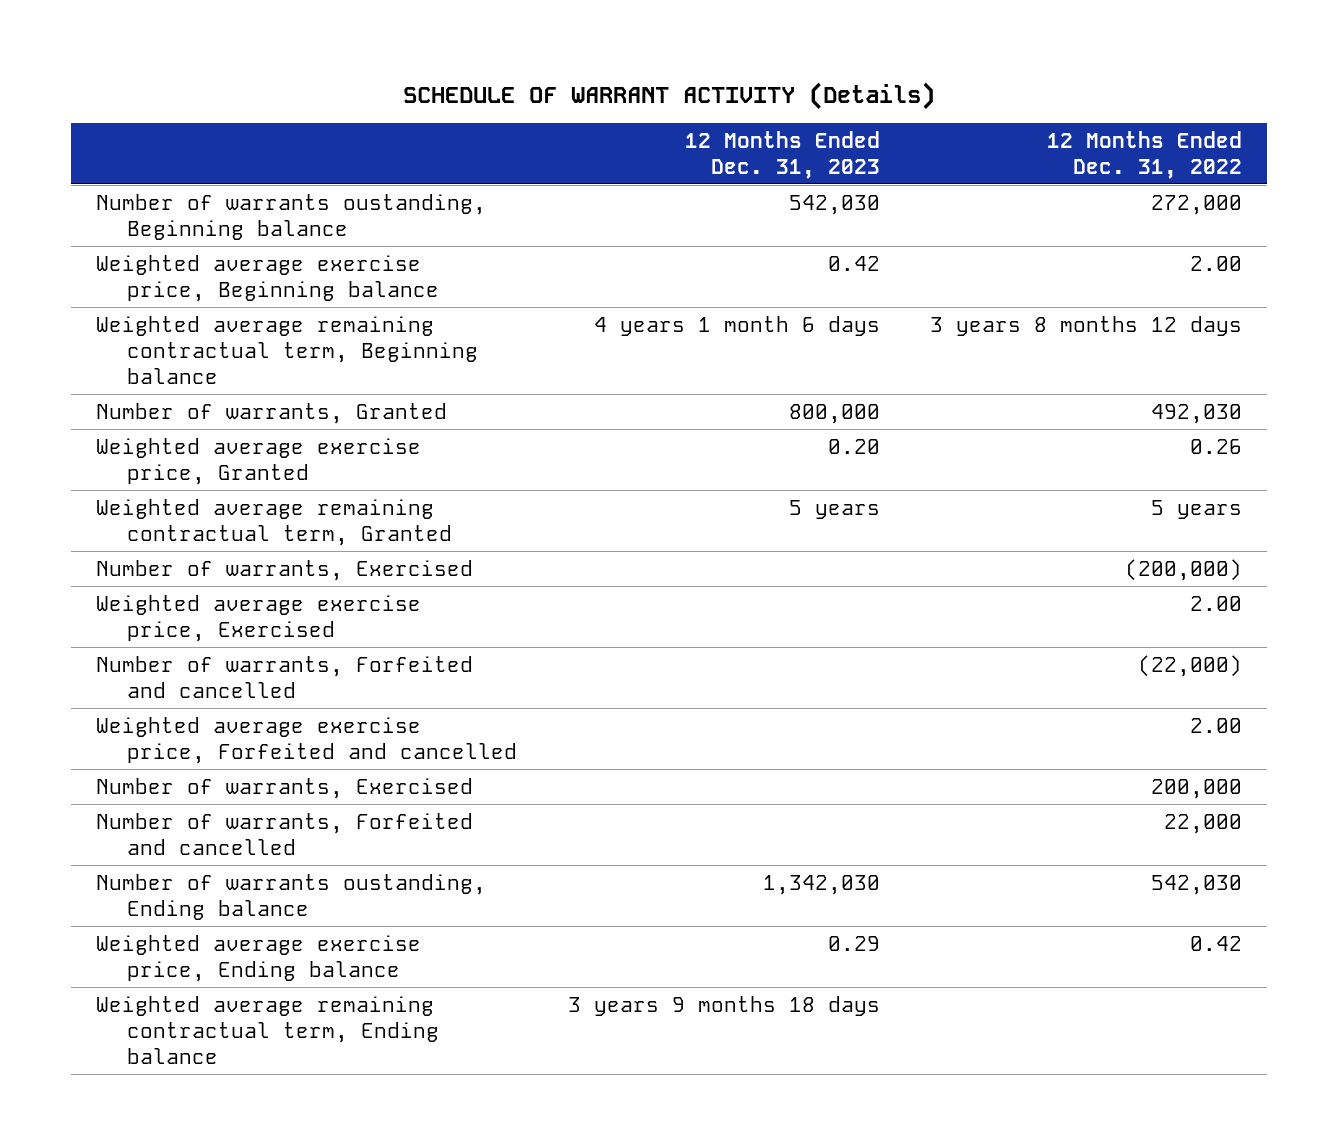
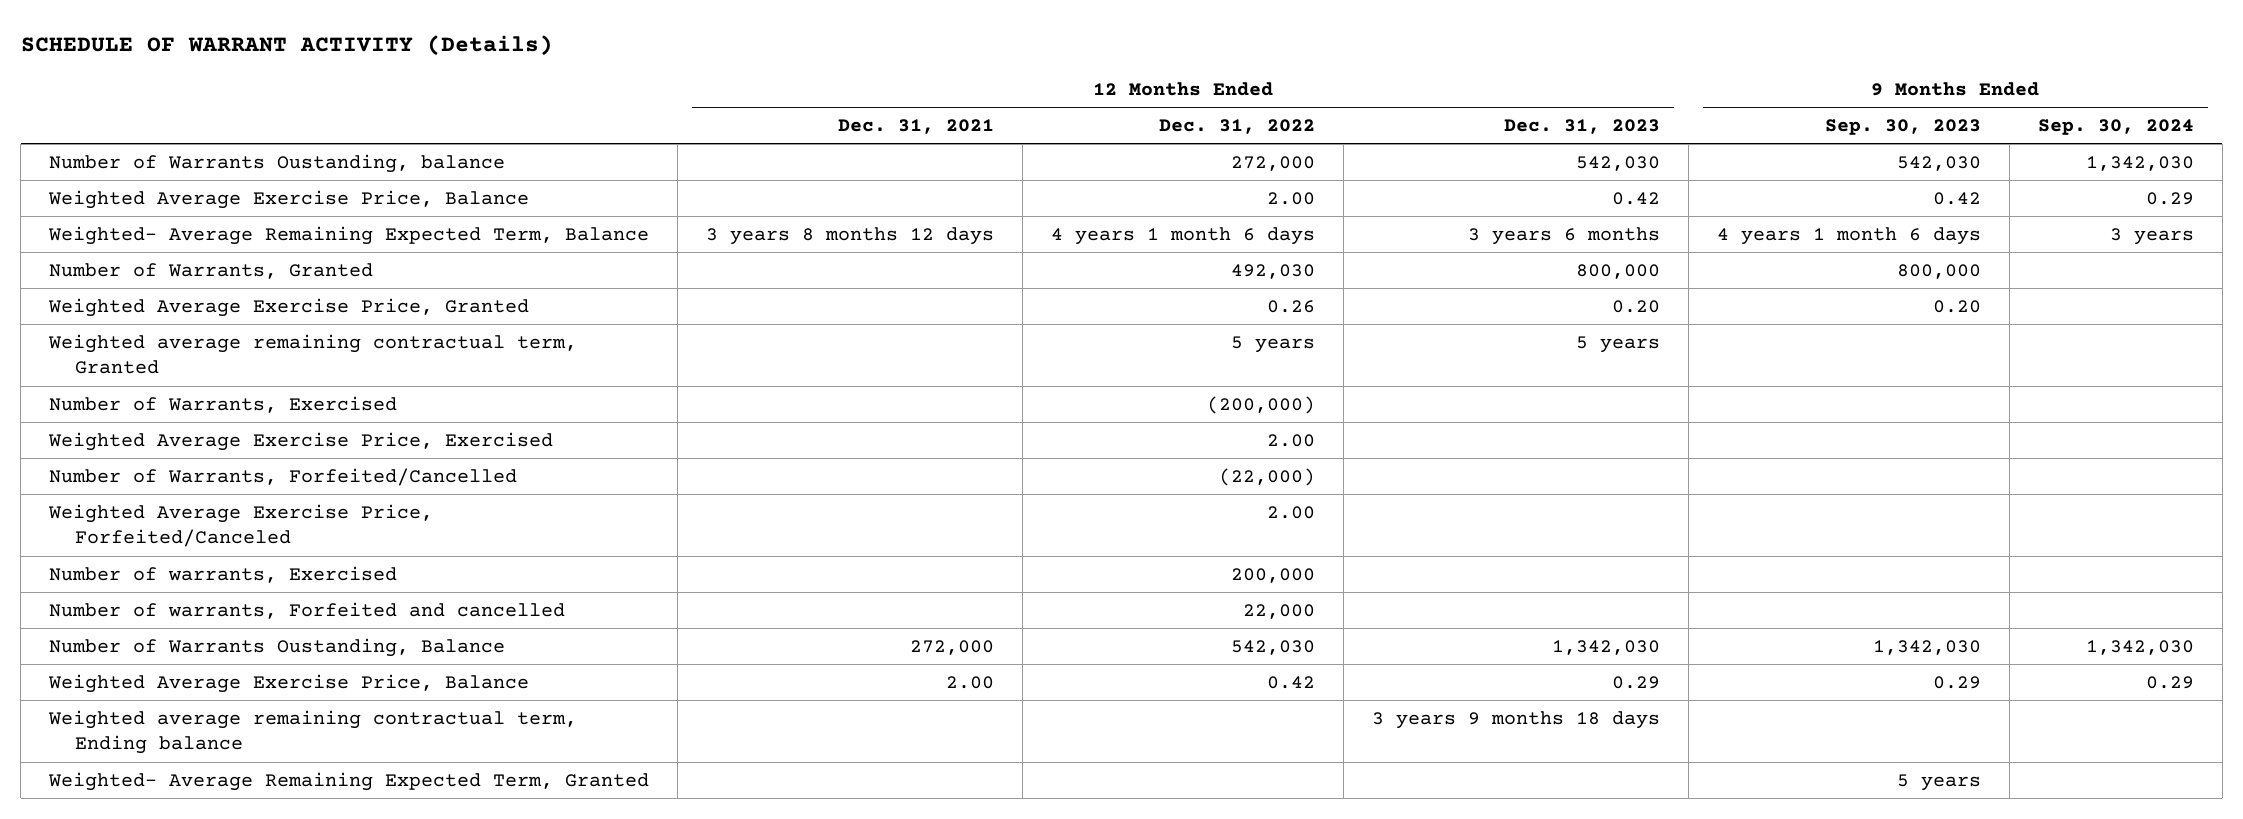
- | 12 Months Ended Dec. 31, 2023 | 12 Months Ended Dec. 31, 2022
+ | 12 Months Ended Dec. 31, 2021 | 12 Months Ended Dec. 31, 2022 | 12 Months Ended Dec. 31, 2023 | 9 Months Ended Sep. 30, 2023 | 9 Months Ended Sep. 30, 2024
- Number of warrants oustanding, Beginning balance | 542,030 | 272,000
- Weighted average exercise price, Beginning balance | 0.42 | 2.00
- Weighted average remaining contractual term, Beginning balance | 4 years 1 month 6 days | 3 years 8 months 12 days
- Number of warrants, Granted | 800,000 | 492,030
- Weighted average exercise price, Granted | 0.20 | 0.26
+ Number of Warrants Oustanding, balance | | 272,000 | 542,030 | 542,030 | 1,342,030
+ Weighted Average Exercise Price, Balance | | 2.00 | 0.42 | 0.42 | 0.29
+ Weighted- Average Remaining Expected Term, Balance | 3 years 8 months 12 days | 4 years 1 month 6 days | 3 years 6 months | 4 years 1 month 6 days | 3 years
+ Number of Warrants, Granted | | 492,030 | 800,000 | 800,000 |
+ Weighted Average Exercise Price, Granted | | 0.26 | 0.20 | 0.20 |
- Number of warrants, Exercised | | (200,000)
- Weighted average exercise price, Exercised | | 2.00
- Number of warrants, Forfeited and cancelled | | (22,000)
- Weighted average exercise price, Forfeited and cancelled | | 2.00
+ Number of Warrants, Exercised | | (200,000) | | |
+ Weighted Average Exercise Price, Exercised | | 2.00 | | |
+ Number of Warrants, Forfeited/Cancelled | | (22,000) | | |
+ Weighted Average Exercise Price, Forfeited/Canceled | | 2.00 | | |
- Number of warrants oustanding, Ending balance | 1,342,030 | 542,030
- Weighted average exercise price, Ending balance | 0.29 | 0.42
+ Number of Warrants Oustanding, Balance | 272,000 | 542,030 | 1,342,030 | 1,342,030 | 1,342,030
+ Weighted Average Exercise Price, Balance | 2.00 | 0.42 | 0.29 | 0.29 | 0.29
+ Weighted- Average Remaining Expected Term, Granted | | | | 5 years |

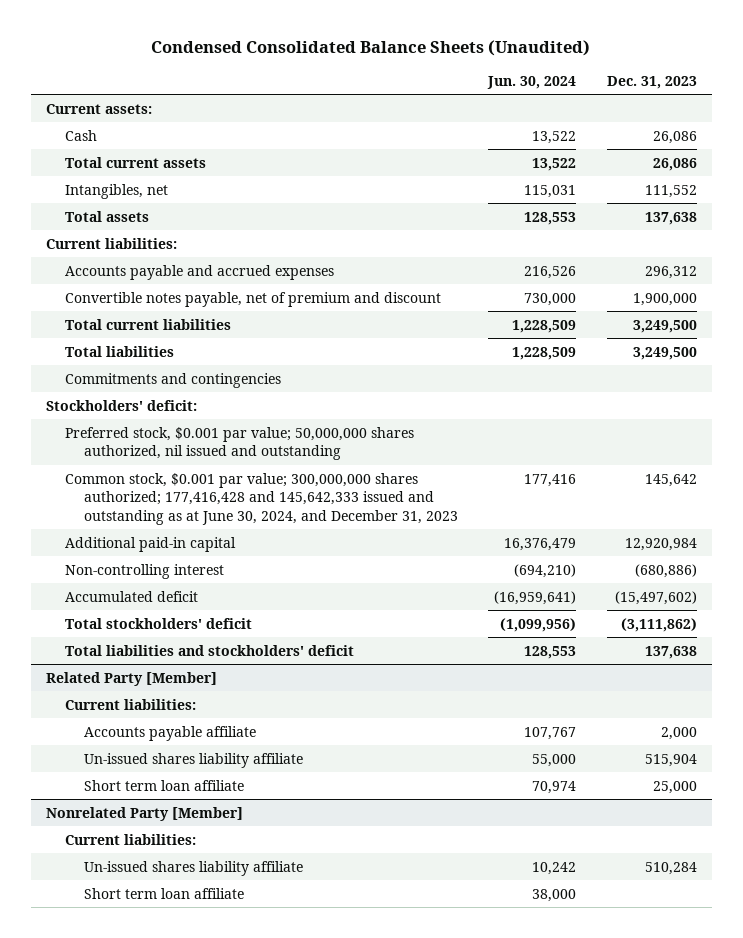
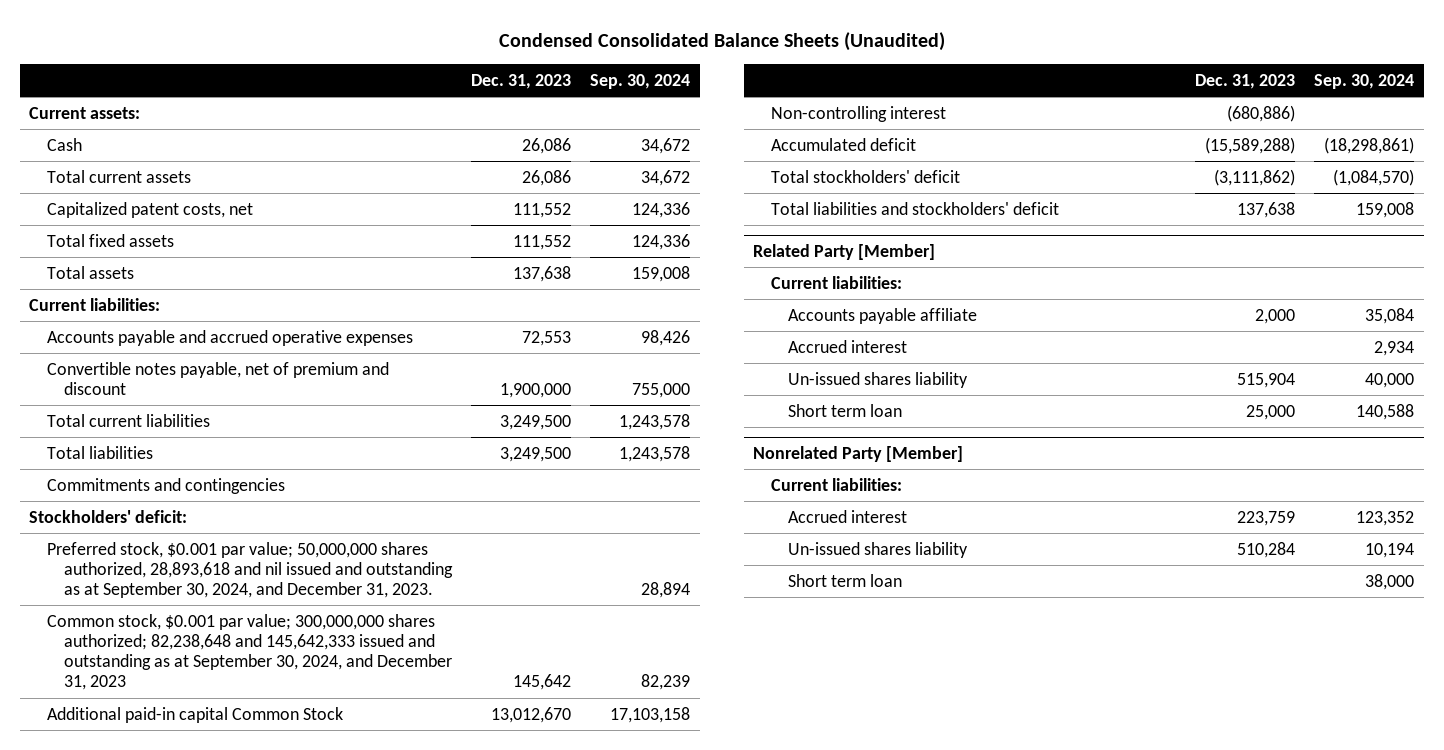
- | Jun. 30, 2024 | Dec. 31, 2023
+ | Dec. 31, 2023 | Sep. 30, 2024
- Intangibles, net | 115,031 | 111,552
+ Capitalized patent costs, net | 111,552 | 124,336
+ Total fixed assets | 111,552 | 124,336
- Accounts payable and accrued expenses | 216,526 | 296,312
+ Accounts payable and accrued operative expenses | 72,553 | 98,426
- Preferred stock, $0.001 par value; 50,000,000 shares authorized, nil issued and outstanding
- Common stock, $0.001 par value; 300,000,000 shares authorized; 177,416,428 and 145,642,333 issued and outstanding as at June 30, 2024, and December 31, 2023 | 177,416 | 145,642
- Additional paid-in capital | 16,376,479 | 12,920,984
+ Preferred stock, $0.001 par value; 50,000,000 shares authorized, 28,893,618 and nil issued and outstanding as at September 30, 2024, and December 31, 2023. | | 28,894
+ Common stock, $0.001 par value; 300,000,000 shares authorized; 82,238,648 and 145,642,333 issued and outstanding as at September 30, 2024, and December 31, 2023 | 145,642 | 82,239
+ Additional paid-in capital Common Stock | 13,012,670 | 17,103,158
- Accumulated deficit | (16,959,641) | (15,497,602)
+ Accumulated deficit | (15,589,288) | (18,298,861)
@ Related Party [Member]
- Un-issued shares liability affiliate | 55,000 | 515,904
- Short term loan affiliate | 70,974 | 25,000
+ Accrued interest | | 2,934
+ Un-issued shares liability | 515,904 | 40,000
+ Short term loan | 25,000 | 140,588
@ Nonrelated Party [Member]
- Un-issued shares liability affiliate | 10,242 | 510,284
- Short term loan affiliate | 38,000 |
+ Accrued interest | 223,759 | 123,352
+ Un-issued shares liability | 510,284 | 10,194
+ Short term loan | | 38,000

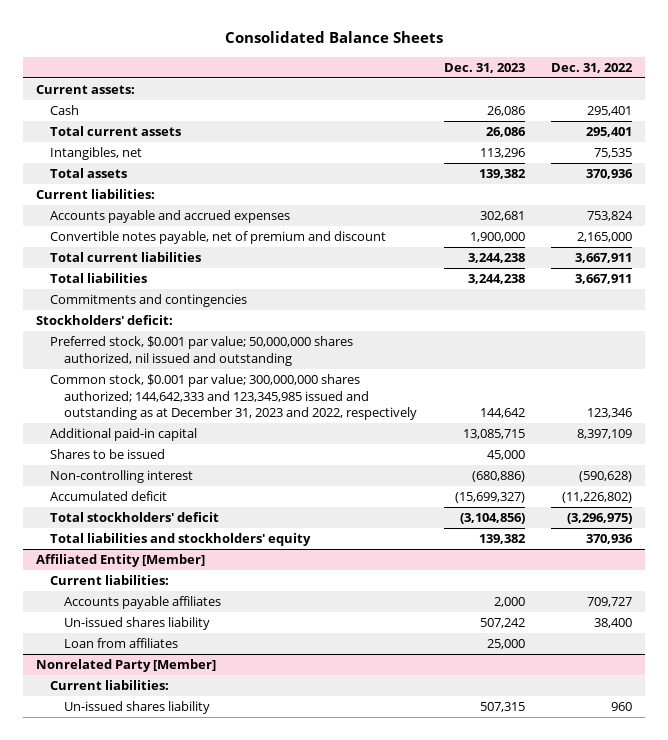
- Condensed Consolidated Balance Sheets (Unaudited)
+ Consolidated Balance Sheets
- | Dec. 31, 2023 | Sep. 30, 2024
+ | Dec. 31, 2023 | Dec. 31, 2022
- Capitalized patent costs, net | 111,552 | 124,336
- Total fixed assets | 111,552 | 124,336
- Total assets | 137,638 | 159,008
+ Intangibles, net | 113,296 | 75,535
+ Total assets | 139,382 | 370,936
- Accounts payable and accrued operative expenses | 72,553 | 98,426
+ Accounts payable and accrued expenses | 302,681 | 753,824
- Total current liabilities | 3,249,500 | 1,243,578
- Total liabilities | 3,249,500 | 1,243,578
+ Total current liabilities | 3,244,238 | 3,667,911
+ Total liabilities | 3,244,238 | 3,667,911
- Preferred stock, $0.001 par value; 50,000,000 shares authorized, 28,893,618 and nil issued and outstanding as at September 30, 2024, and December 31, 2023. | | 28,894
- Common stock, $0.001 par value; 300,000,000 shares authorized; 82,238,648 and 145,642,333 issued and outstanding as at September 30, 2024, and December 31, 2023 | 145,642 | 82,239
- Additional paid-in capital Common Stock | 13,012,670 | 17,103,158
+ Preferred stock, $0.001 par value; 50,000,000 shares authorized, nil issued and outstanding
+ Common stock, $0.001 par value; 300,000,000 shares authorized; 144,642,333 and 123,345,985 issued and outstanding as at December 31, 2023 and 2022, respectively | 144,642 | 123,346
+ Additional paid-in capital | 13,085,715 | 8,397,109
+ Shares to be issued | 45,000 |
- Accumulated deficit | (15,589,288) | (18,298,861)
- Total stockholders' deficit | (3,111,862) | (1,084,570)
- Total liabilities and stockholders' deficit | 137,638 | 159,008
- Related Party [Member]
+ Accumulated deficit | (15,699,327) | (11,226,802)
+ Total stockholders' deficit | (3,104,856) | (3,296,975)
+ Total liabilities and stockholders' equity | 139,382 | 370,936
+ Affiliated Entity [Member]
- Accounts payable affiliate | 2,000 | 35,084
- Accrued interest | | 2,934
- Un-issued shares liability | 515,904 | 40,000
- Short term loan | 25,000 | 140,588
+ Accounts payable affiliates | 2,000 | 709,727
+ Un-issued shares liability | 507,242 | 38,400
+ Loan from affiliates | 25,000 |
@ Nonrelated Party [Member]
- Accrued interest | 223,759 | 123,352
- Un-issued shares liability | 510,284 | 10,194
- Short term loan | | 38,000
+ Un-issued shares liability | 507,315 | 960

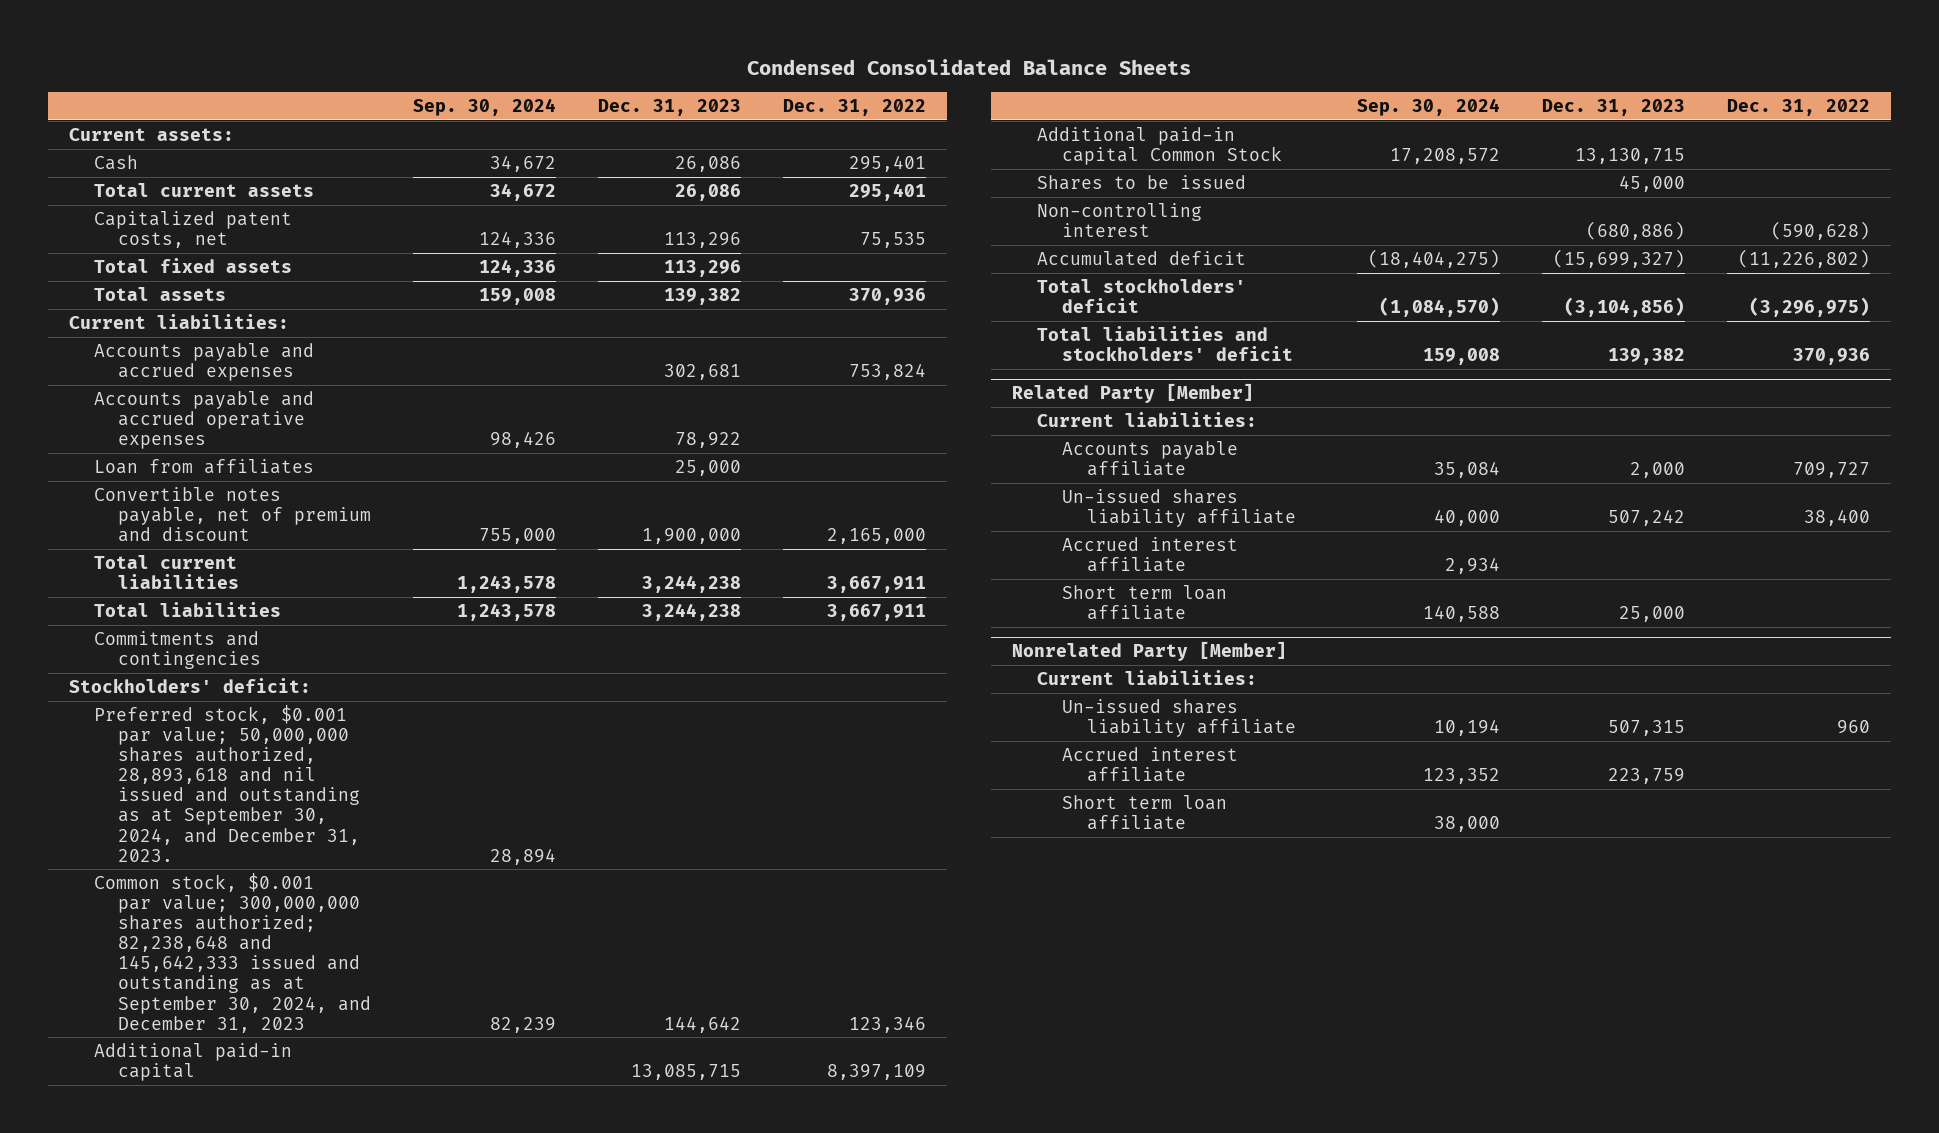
- Consolidated Balance Sheets
+ Condensed Consolidated Balance Sheets
- | Dec. 31, 2023 | Dec. 31, 2022
+ | Sep. 30, 2024 | Dec. 31, 2023 | Dec. 31, 2022
- Intangibles, net | 113,296 | 75,535
+ Capitalized patent costs, net | 124,336 | 113,296 | 75,535
+ Total fixed assets | 124,336 | 113,296 |
+ Accounts payable and accrued operative expenses | 98,426 | 78,922 |
+ Loan from affiliates | | 25,000 |
- Preferred stock, $0.001 par value; 50,000,000 shares authorized, nil issued and outstanding
- Common stock, $0.001 par value; 300,000,000 shares authorized; 144,642,333 and 123,345,985 issued and outstanding as at December 31, 2023 and 2022, respectively | 144,642 | 123,346
+ Preferred stock, $0.001 par value; 50,000,000 shares authorized, 28,893,618 and nil issued and outstanding as at September 30, 2024, and December 31, 2023. | 28,894 | |
+ Common stock, $0.001 par value; 300,000,000 shares authorized; 82,238,648 and 145,642,333 issued and outstanding as at September 30, 2024, and December 31, 2023 | 82,239 | 144,642 | 123,346
+ Additional paid-in capital Common Stock | 17,208,572 | 13,130,715 |
- Total liabilities and stockholders' equity | 139,382 | 370,936
- Affiliated Entity [Member]
+ Total liabilities and stockholders' deficit | 159,008 | 139,382 | 370,936
+ Related Party [Member]
- Accounts payable affiliates | 2,000 | 709,727
- Un-issued shares liability | 507,242 | 38,400
- Loan from affiliates | 25,000 |
+ Accounts payable affiliate | 35,084 | 2,000 | 709,727
+ Un-issued shares liability affiliate | 40,000 | 507,242 | 38,400
+ Accrued interest affiliate | 2,934 | |
+ Short term loan affiliate | 140,588 | 25,000 |
@ Nonrelated Party [Member]
- Un-issued shares liability | 507,315 | 960
+ Un-issued shares liability affiliate | 10,194 | 507,315 | 960
+ Accrued interest affiliate | 123,352 | 223,759 |
+ Short term loan affiliate | 38,000 | |

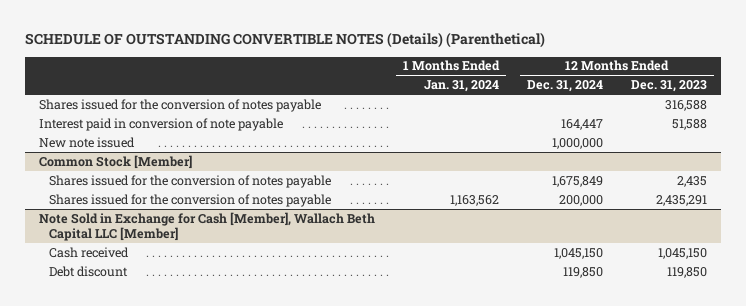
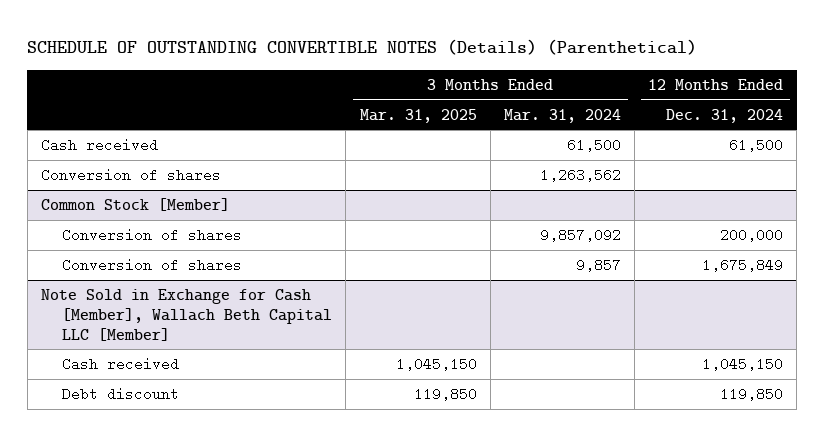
- | 1 Months Ended Jan. 31, 2024 | 12 Months Ended Dec. 31, 2024 | 12 Months Ended Dec. 31, 2023
+ | 3 Months Ended Mar. 31, 2025 | 3 Months Ended Mar. 31, 2024 | 12 Months Ended Dec. 31, 2024
- Shares issued for the conversion of notes payable | | | 316,588
- Interest paid in conversion of note payable | | 164,447 | 51,588
- New note issued | | 1,000,000 |
+ Cash received | | 61,500 | 61,500
+ Conversion of shares | | 1,263,562 |
@ Common Stock [Member]
- Shares issued for the conversion of notes payable | | 1,675,849 | 2,435
- Shares issued for the conversion of notes payable | 1,163,562 | 200,000 | 2,435,291
+ Conversion of shares | | 9,857,092 | 200,000
+ Conversion of shares | | 9,857 | 1,675,849

